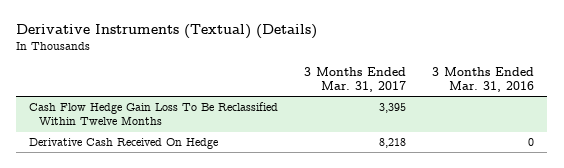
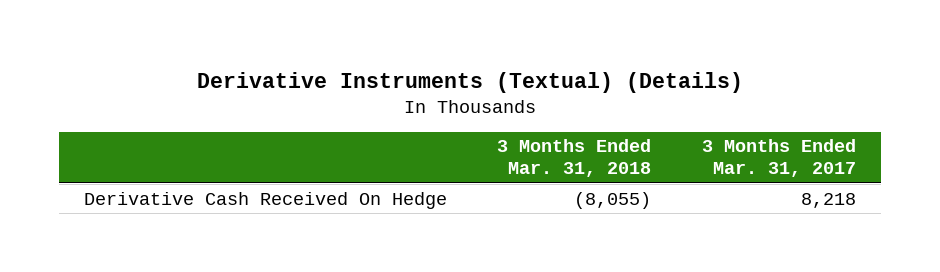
- | 3 Months Ended Mar. 31, 2017 | 3 Months Ended Mar. 31, 2016
+ | 3 Months Ended Mar. 31, 2018 | 3 Months Ended Mar. 31, 2017
- Cash Flow Hedge Gain Loss To Be Reclassified Within Twelve Months | 3,395 |

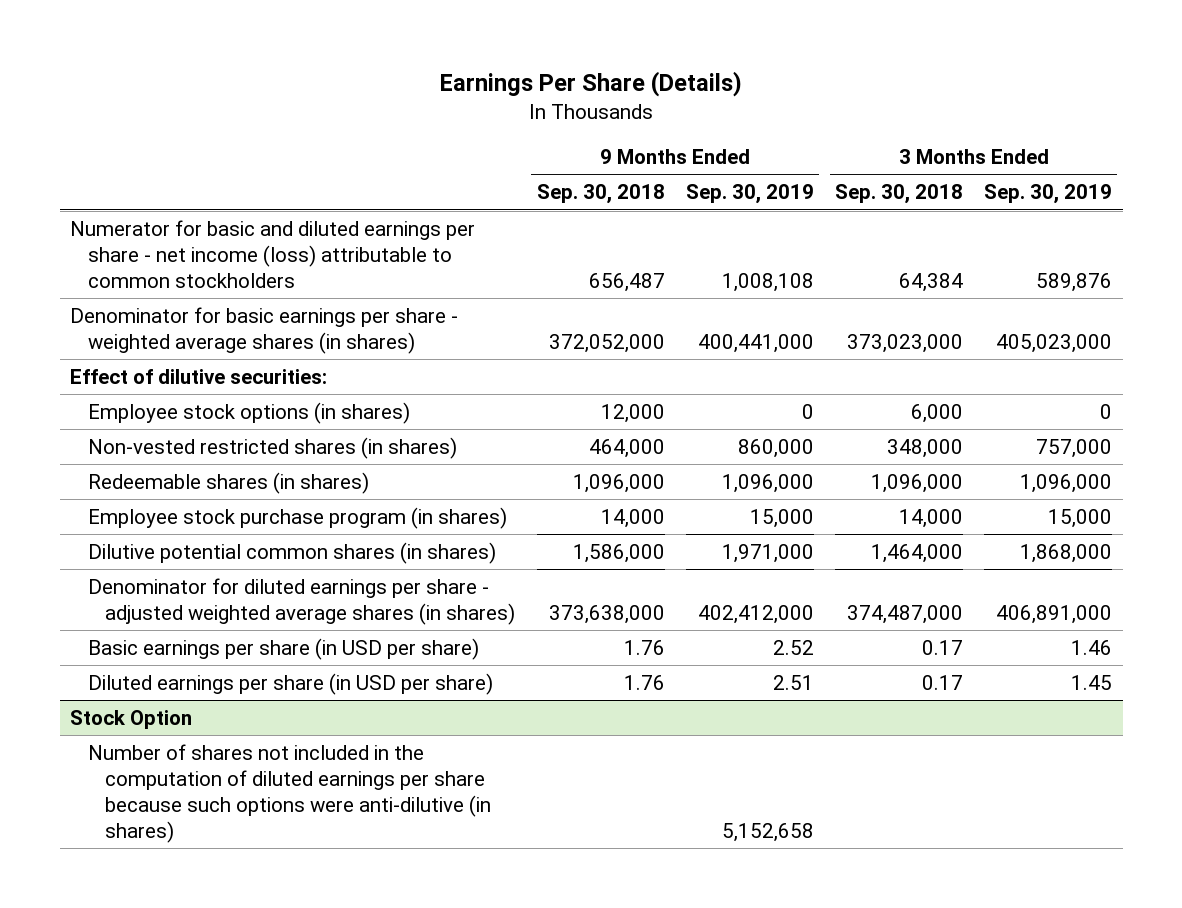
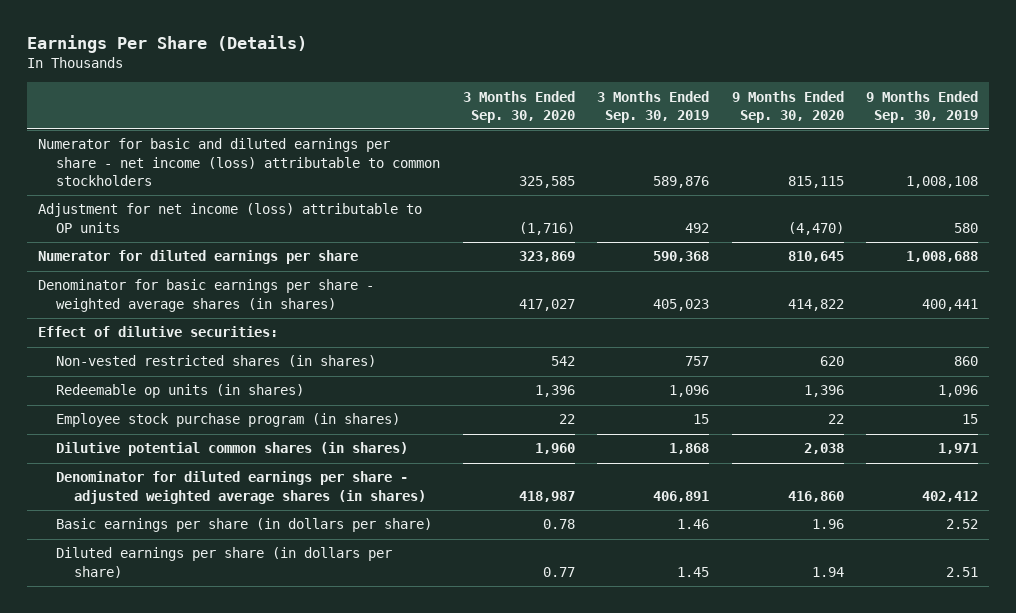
- | 9 Months Ended Sep. 30, 2018 | 9 Months Ended Sep. 30, 2019 | 3 Months Ended Sep. 30, 2018 | 3 Months Ended Sep. 30, 2019
+ | 3 Months Ended Sep. 30, 2020 | 3 Months Ended Sep. 30, 2019 | 9 Months Ended Sep. 30, 2020 | 9 Months Ended Sep. 30, 2019
- Denominator for basic earnings per share - weighted average shares (in shares) | 372,052,000 | 400,441,000 | 373,023,000 | 405,023,000
+ Adjustment for net income (loss) attributable to OP units | (1,716) | 492 | (4,470) | 580
+ Numerator for diluted earnings per share | 323,869 | 590,368 | 810,645 | 1,008,688
+ Denominator for basic earnings per share - weighted average shares (in shares) | 417,027 | 405,023 | 414,822 | 400,441
- Employee stock options (in shares) | 12,000 | 0 | 6,000 | 0
- Non-vested restricted shares (in shares) | 464,000 | 860,000 | 348,000 | 757,000
- Redeemable shares (in shares) | 1,096,000 | 1,096,000 | 1,096,000 | 1,096,000
- Employee stock purchase program (in shares) | 14,000 | 15,000 | 14,000 | 15,000
- Dilutive potential common shares (in shares) | 1,586,000 | 1,971,000 | 1,464,000 | 1,868,000
- Denominator for diluted earnings per share - adjusted weighted average shares (in shares) | 373,638,000 | 402,412,000 | 374,487,000 | 406,891,000
- Basic earnings per share (in USD per share) | 1.76 | 2.52 | 0.17 | 1.46
- Diluted earnings per share (in USD per share) | 1.76 | 2.51 | 0.17 | 1.45
- Stock Option
- Number of shares not included in the computation of diluted earnings per share because such options were anti-dilutive (in shares) | | 5,152,658 | |
+ Non-vested restricted shares (in shares) | 542 | 757 | 620 | 860
+ Redeemable op units (in shares) | 1,396 | 1,096 | 1,396 | 1,096
+ Employee stock purchase program (in shares) | 22 | 15 | 22 | 15
+ Dilutive potential common shares (in shares) | 1,960 | 1,868 | 2,038 | 1,971
+ Denominator for diluted earnings per share - adjusted weighted average shares (in shares) | 418,987 | 406,891 | 416,860 | 402,412
+ Basic earnings per share (in dollars per share) | 0.78 | 1.46 | 1.96 | 2.52
+ Diluted earnings per share (in dollars per share) | 0.77 | 1.45 | 1.94 | 2.51

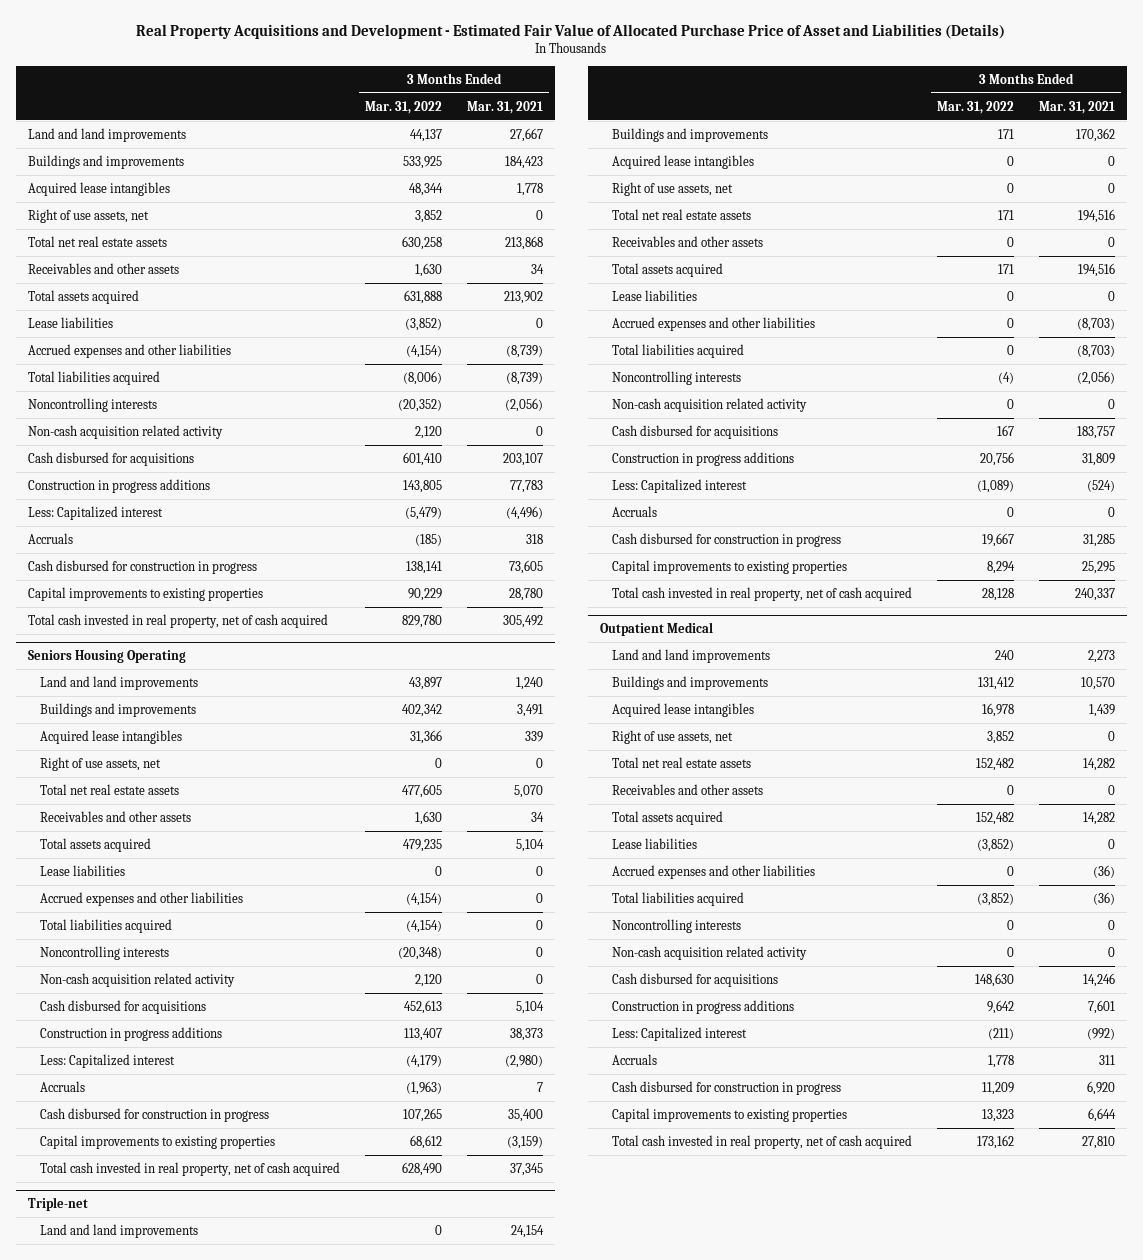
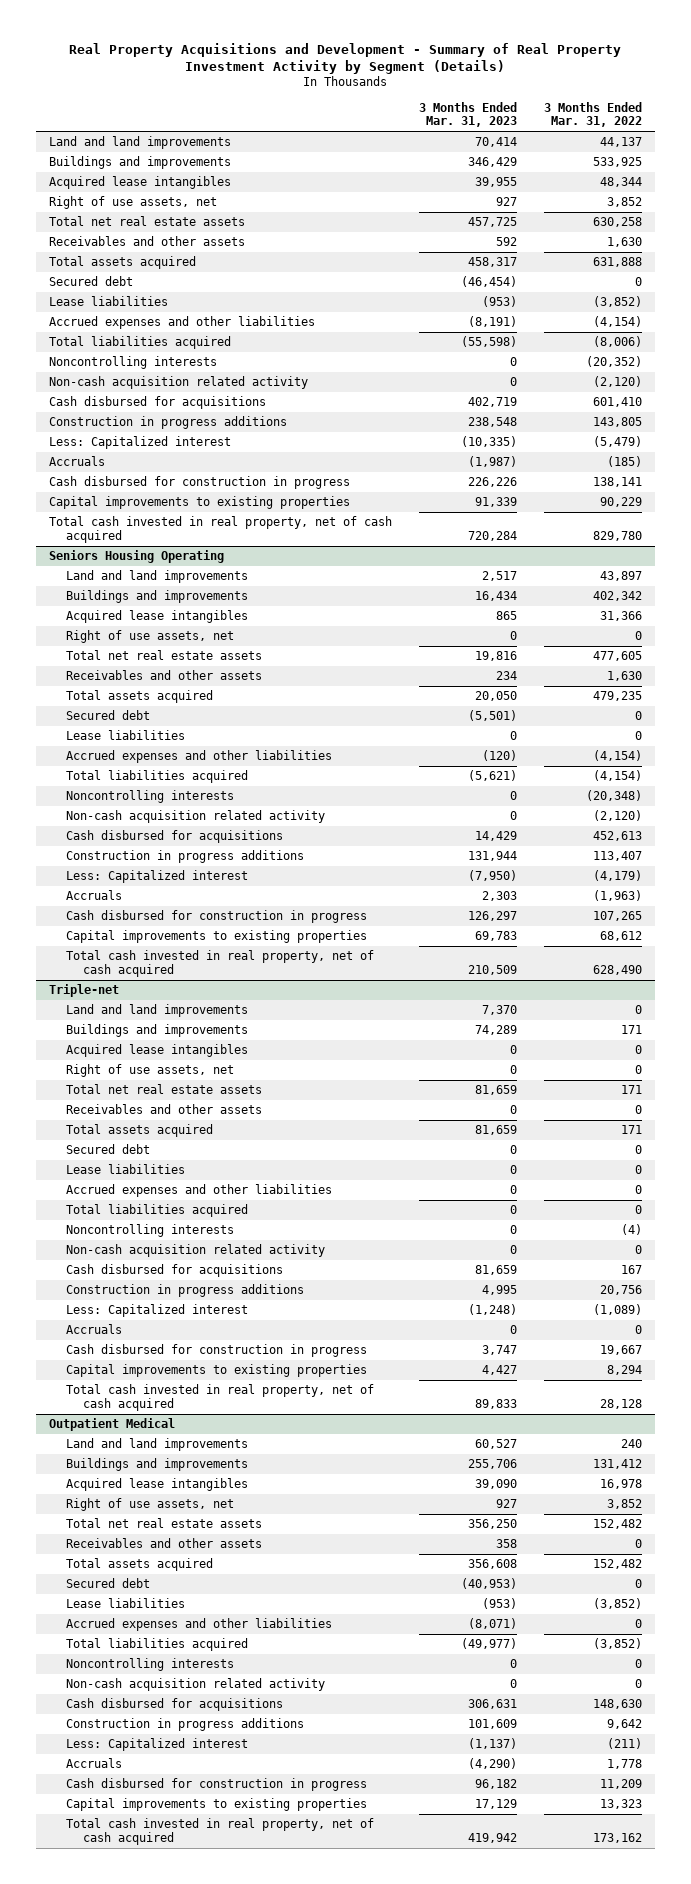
- Real Property Acquisitions and Development - Estimated Fair Value of Allocated Purchase Price of Asset and Liabilities (Details)
+ Real Property Acquisitions and Development - Summary of Real Property Investment Activity by Segment (Details)
- | 3 Months Ended Mar. 31, 2022 | 3 Months Ended Mar. 31, 2021
+ | 3 Months Ended Mar. 31, 2023 | 3 Months Ended Mar. 31, 2022
+ Secured debt | (46,454) | 0
- Non-cash acquisition related activity | 2,120 | 0
+ Non-cash acquisition related activity | 0 | (2,120)
@ Seniors Housing Operating
+ Secured debt | (5,501) | 0
- Non-cash acquisition related activity | 2,120 | 0
+ Non-cash acquisition related activity | 0 | (2,120)
@ Triple-net
+ Secured debt | 0 | 0
@ Outpatient Medical
+ Secured debt | (40,953) | 0

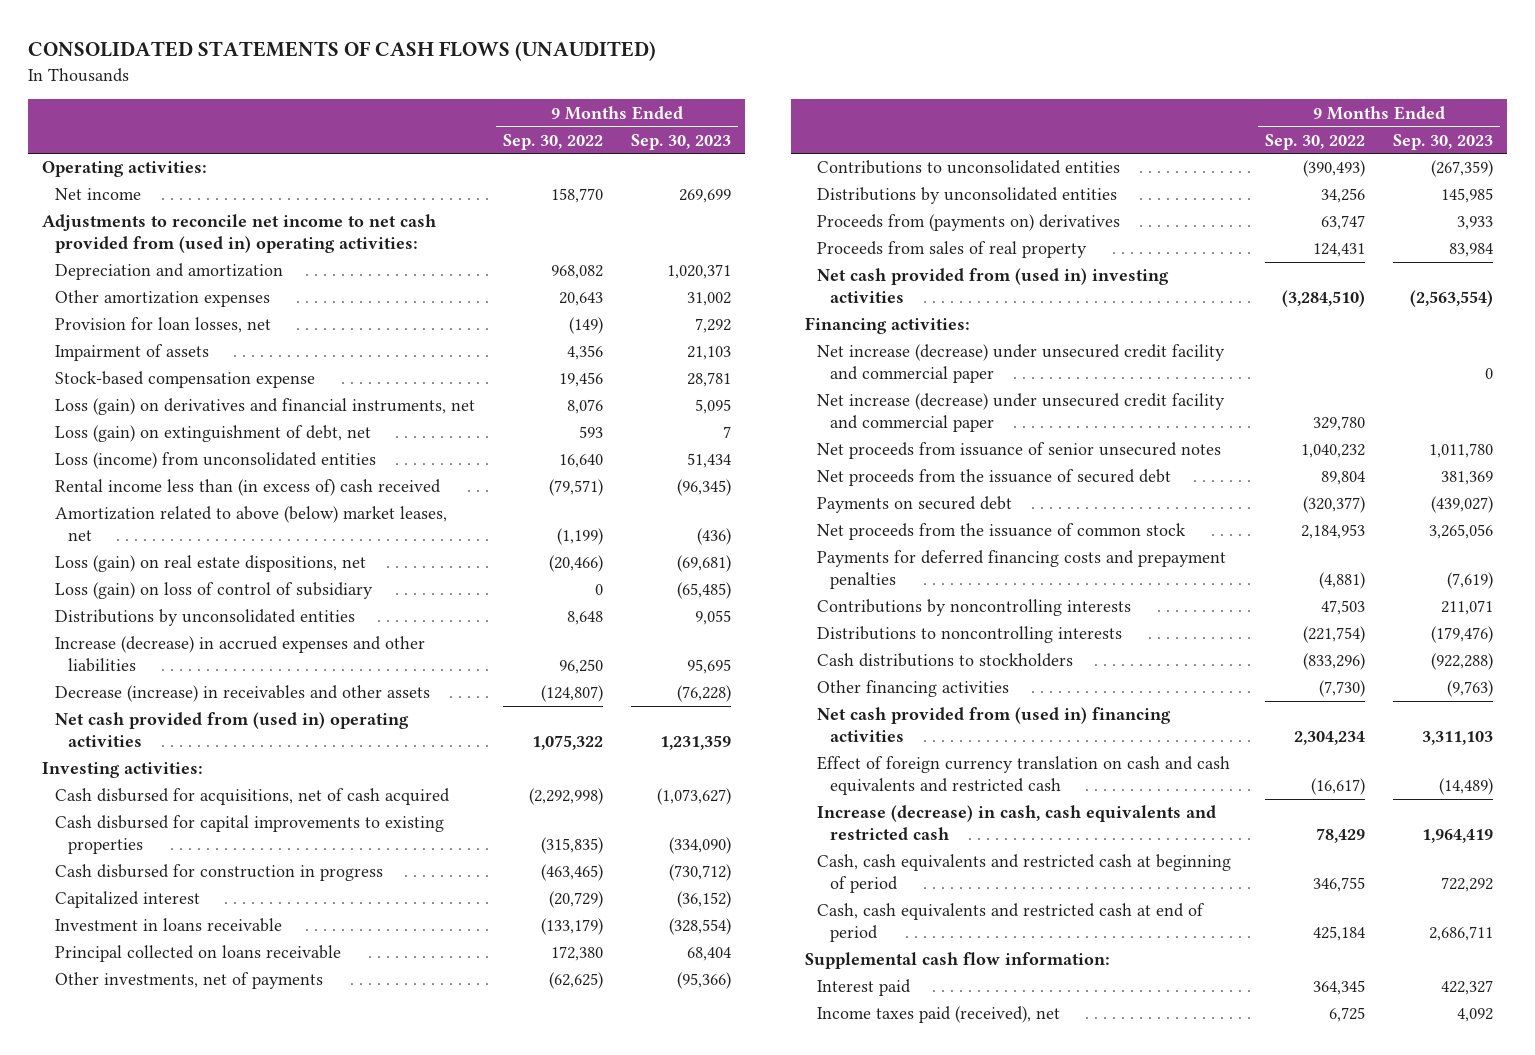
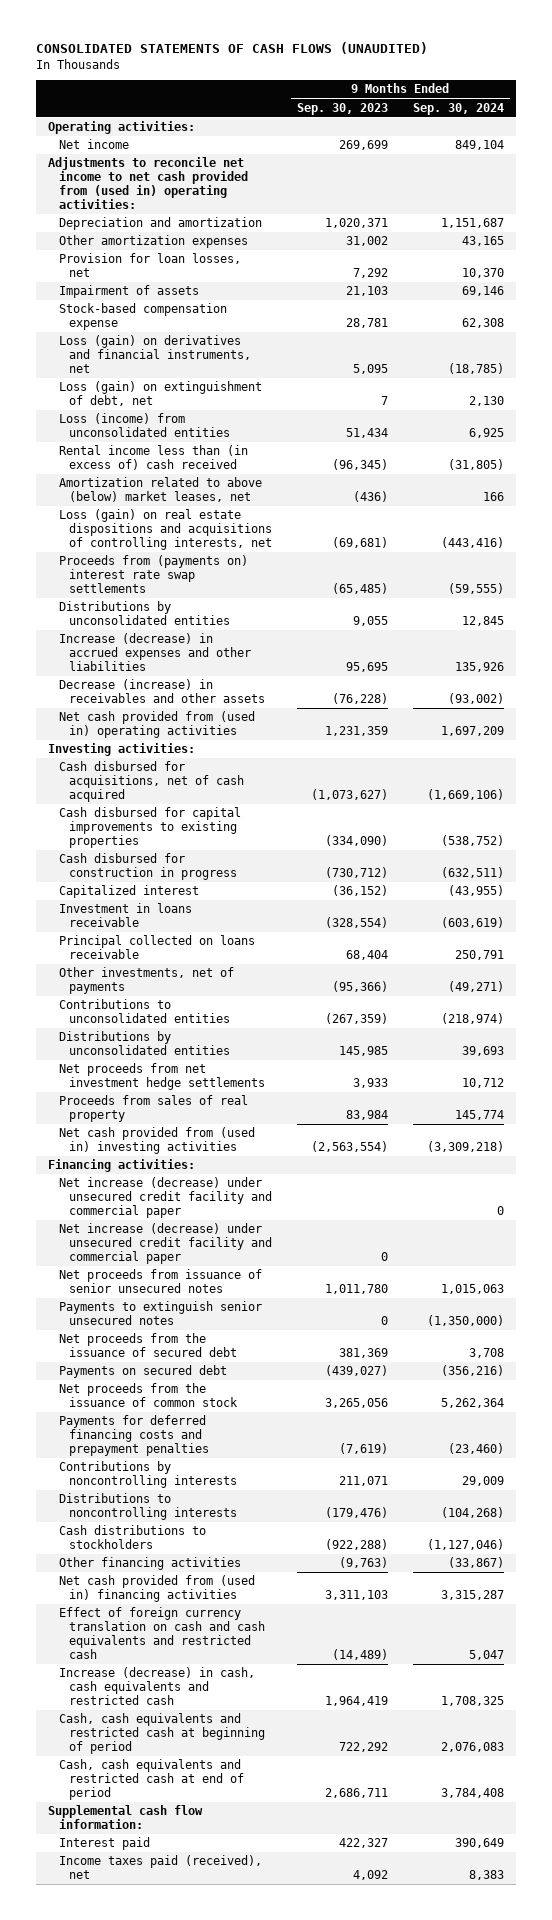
- | 9 Months Ended Sep. 30, 2022 | 9 Months Ended Sep. 30, 2023
+ | 9 Months Ended Sep. 30, 2023 | 9 Months Ended Sep. 30, 2024
- Loss (gain) on real estate dispositions, net | (20,466) | (69,681)
- Loss (gain) on loss of control of subsidiary | 0 | (65,485)
+ Loss (gain) on real estate dispositions and acquisitions of controlling interests, net | (69,681) | (443,416)
+ Proceeds from (payments on) interest rate swap settlements | (65,485) | (59,555)
- Proceeds from (payments on) derivatives | 63,747 | 3,933
+ Net proceeds from net investment hedge settlements | 3,933 | 10,712
moved down: Net increase (decrease) under unsecured credit facility and commercial paper | 0 |
+ Payments to extinguish senior unsecured notes | 0 | (1,350,000)

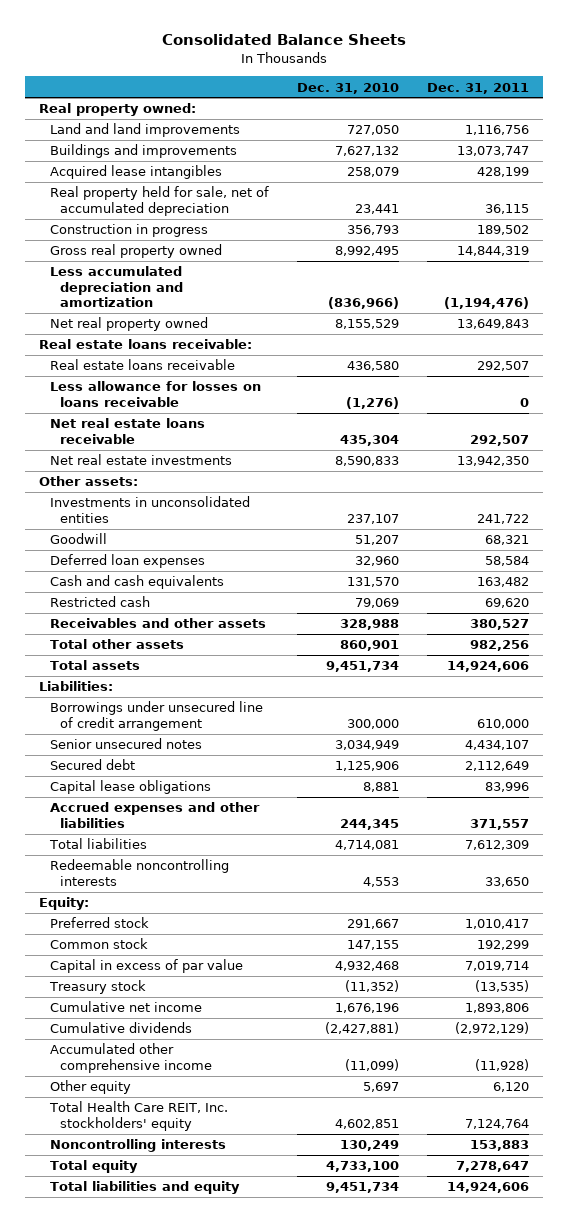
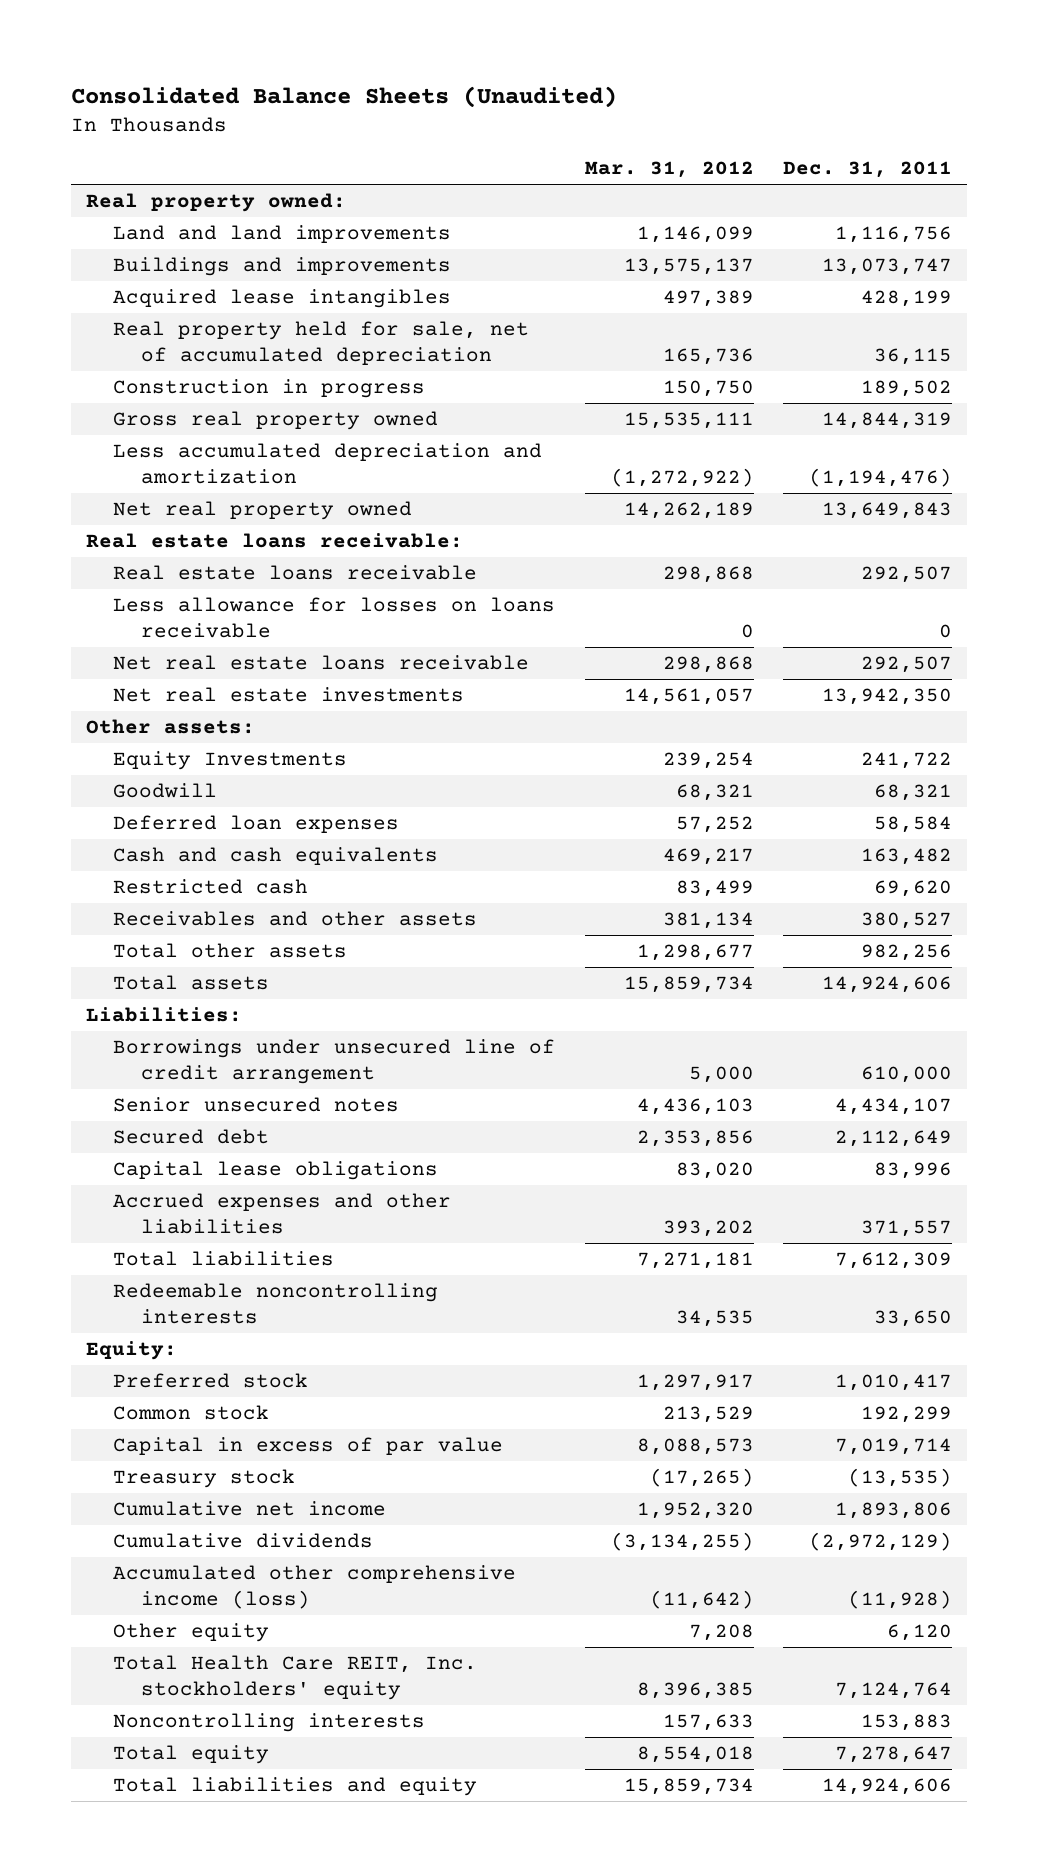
- Consolidated Balance Sheets
+ Consolidated Balance Sheets (Unaudited)
- | Dec. 31, 2010 | Dec. 31, 2011
+ | Mar. 31, 2012 | Dec. 31, 2011
- Investments in unconsolidated entities | 237,107 | 241,722
+ Equity Investments | 239,254 | 241,722
- Accumulated other comprehensive income | (11,099) | (11,928)
+ Accumulated other comprehensive income (loss) | (11,642) | (11,928)

